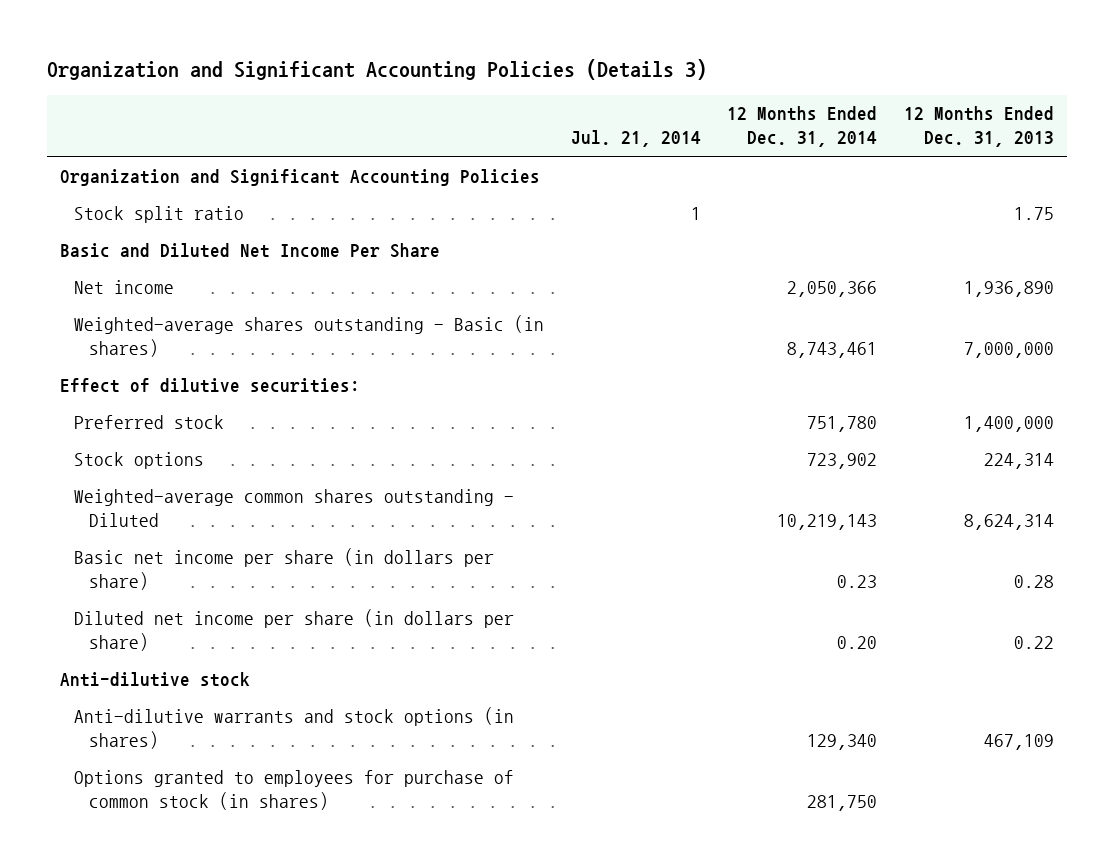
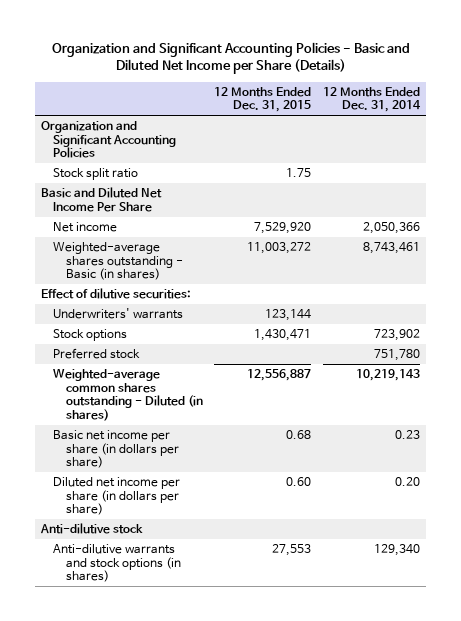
- Organization and Significant Accounting Policies (Details 3)
+ Organization and Significant Accounting Policies - Basic and Diluted Net Income per Share (Details)
- | Jul. 21, 2014 | 12 Months Ended Dec. 31, 2014 | 12 Months Ended Dec. 31, 2013
+ | 12 Months Ended Dec. 31, 2015 | 12 Months Ended Dec. 31, 2014
+ Underwriters' warrants | 123,144 |
- Weighted-average common shares outstanding - Diluted | | 10,219,143 | 8,624,314
moved down: Preferred stock | | 751,780
+ Weighted-average common shares outstanding - Diluted (in shares) | 12,556,887 | 10,219,143
- Options granted to employees for purchase of common stock (in shares) | | 281,750 |

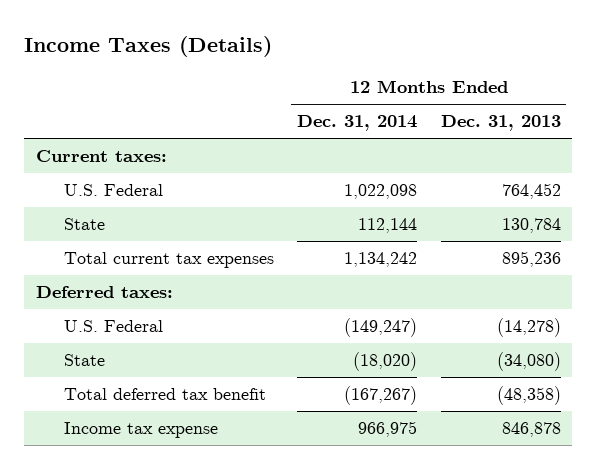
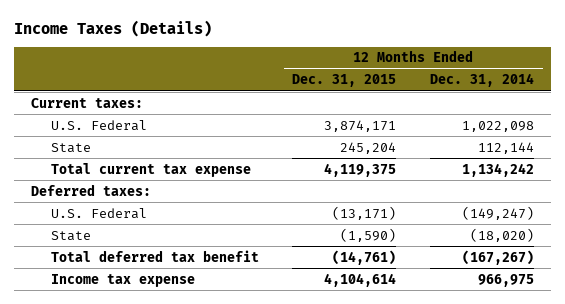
- | 12 Months Ended Dec. 31, 2014 | 12 Months Ended Dec. 31, 2013
+ | 12 Months Ended Dec. 31, 2015 | 12 Months Ended Dec. 31, 2014
- Total current tax expenses | 1,134,242 | 895,236
+ Total current tax expense | 4,119,375 | 1,134,242

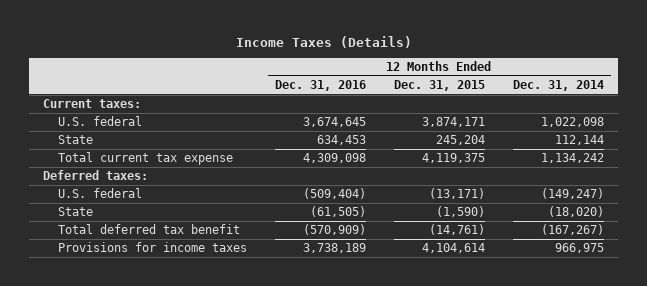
- | 12 Months Ended Dec. 31, 2015 | 12 Months Ended Dec. 31, 2014
+ | 12 Months Ended Dec. 31, 2016 | 12 Months Ended Dec. 31, 2015 | 12 Months Ended Dec. 31, 2014
- U.S. Federal | 3,874,171 | 1,022,098
+ U.S. federal | 3,674,645 | 3,874,171 | 1,022,098
- U.S. Federal | (13,171) | (149,247)
+ U.S. federal | (509,404) | (13,171) | (149,247)
- Income tax expense | 4,104,614 | 966,975
+ Provisions for income taxes | 3,738,189 | 4,104,614 | 966,975

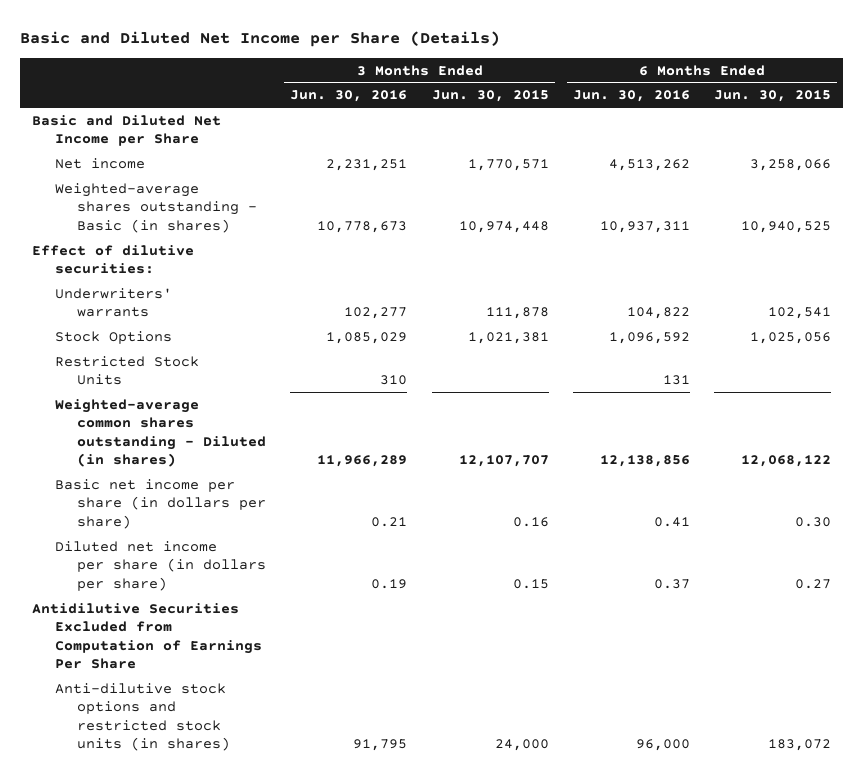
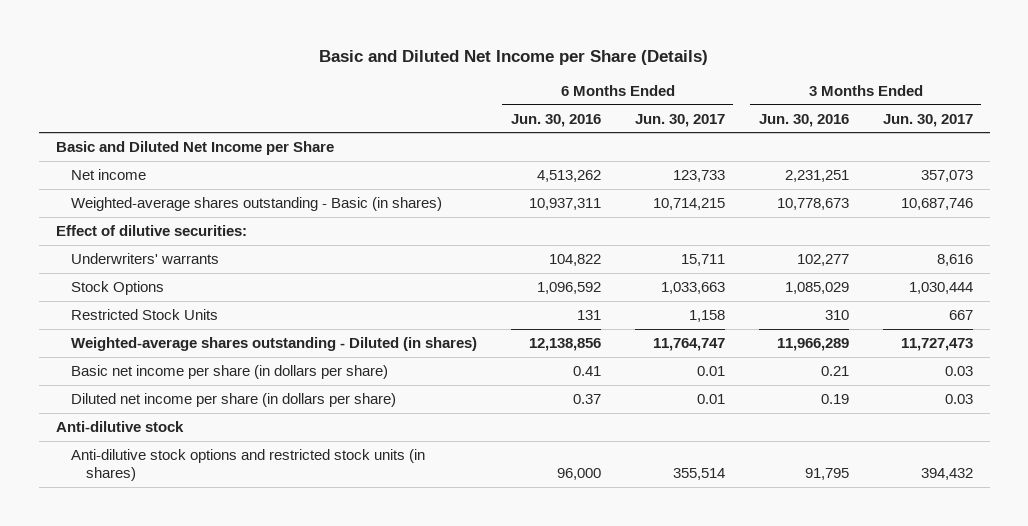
- | 3 Months Ended Jun. 30, 2016 | 3 Months Ended Jun. 30, 2015 | 6 Months Ended Jun. 30, 2016 | 6 Months Ended Jun. 30, 2015
+ | 6 Months Ended Jun. 30, 2016 | 6 Months Ended Jun. 30, 2017 | 3 Months Ended Jun. 30, 2016 | 3 Months Ended Jun. 30, 2017
- Weighted-average common shares outstanding - Diluted (in shares) | 11,966,289 | 12,107,707 | 12,138,856 | 12,068,122
+ Weighted-average shares outstanding - Diluted (in shares) | 12,138,856 | 11,764,747 | 11,966,289 | 11,727,473
- Antidilutive Securities Excluded from Computation of Earnings Per Share
+ Anti-dilutive stock

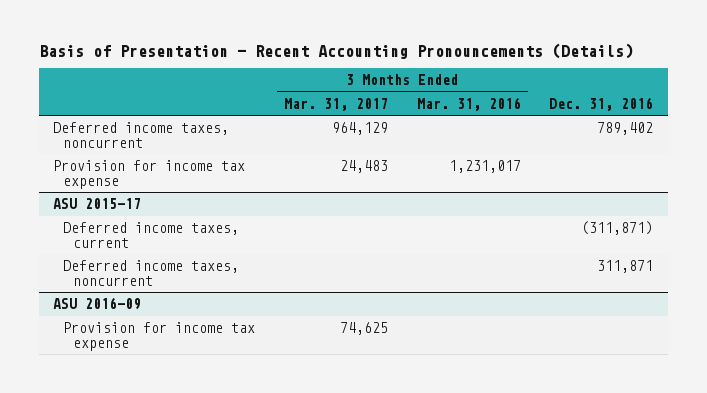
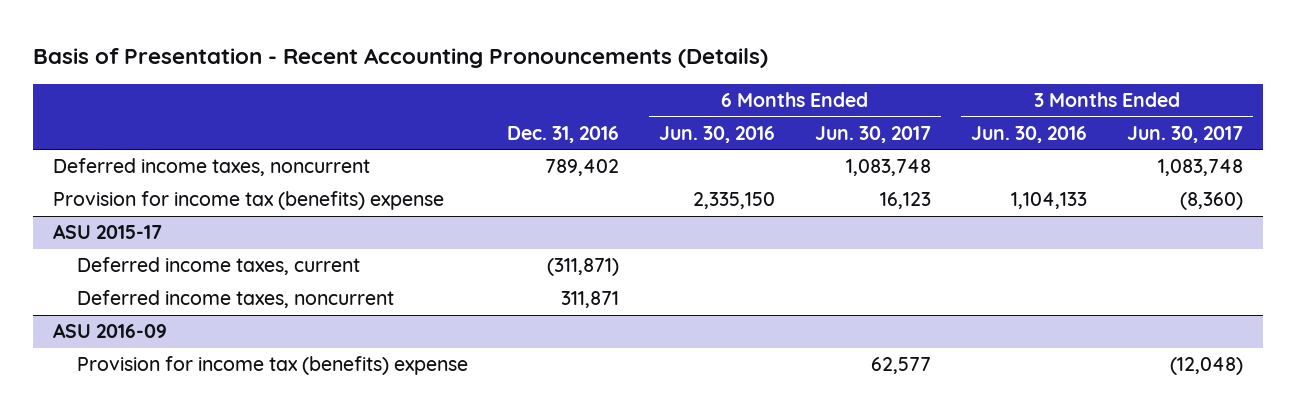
- | 3 Months Ended Mar. 31, 2017 | 3 Months Ended Mar. 31, 2016 | Dec. 31, 2016
+ | Dec. 31, 2016 | 6 Months Ended Jun. 30, 2016 | 6 Months Ended Jun. 30, 2017 | 3 Months Ended Jun. 30, 2016 | 3 Months Ended Jun. 30, 2017
- Provision for income tax expense | 24,483 | 1,231,017 |
+ Provision for income tax (benefits) expense | | 2,335,150 | 16,123 | 1,104,133 | (8,360)
@ ASU 2016-09
- Provision for income tax expense | 74,625 | |
+ Provision for income tax (benefits) expense | | | 62,577 | | (12,048)

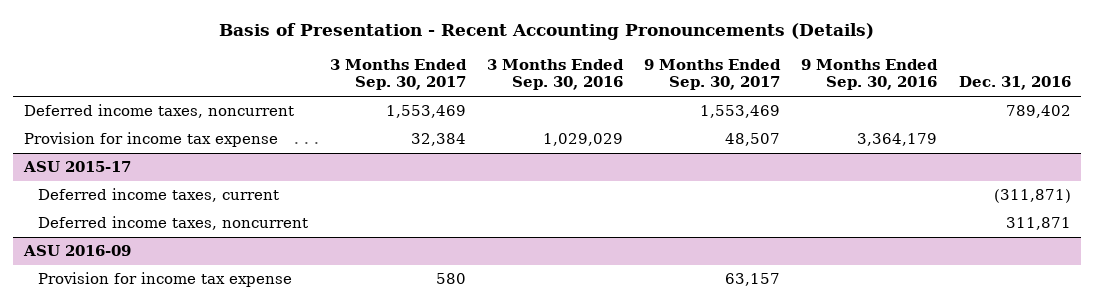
- | Dec. 31, 2016 | 6 Months Ended Jun. 30, 2016 | 6 Months Ended Jun. 30, 2017 | 3 Months Ended Jun. 30, 2016 | 3 Months Ended Jun. 30, 2017
+ | 3 Months Ended Sep. 30, 2017 | 3 Months Ended Sep. 30, 2016 | 9 Months Ended Sep. 30, 2017 | 9 Months Ended Sep. 30, 2016 | Dec. 31, 2016
- Provision for income tax (benefits) expense | | 2,335,150 | 16,123 | 1,104,133 | (8,360)
+ Provision for income tax expense | 32,384 | 1,029,029 | 48,507 | 3,364,179 |
@ ASU 2016-09
- Provision for income tax (benefits) expense | | | 62,577 | | (12,048)
+ Provision for income tax expense | 580 | | 63,157 | |

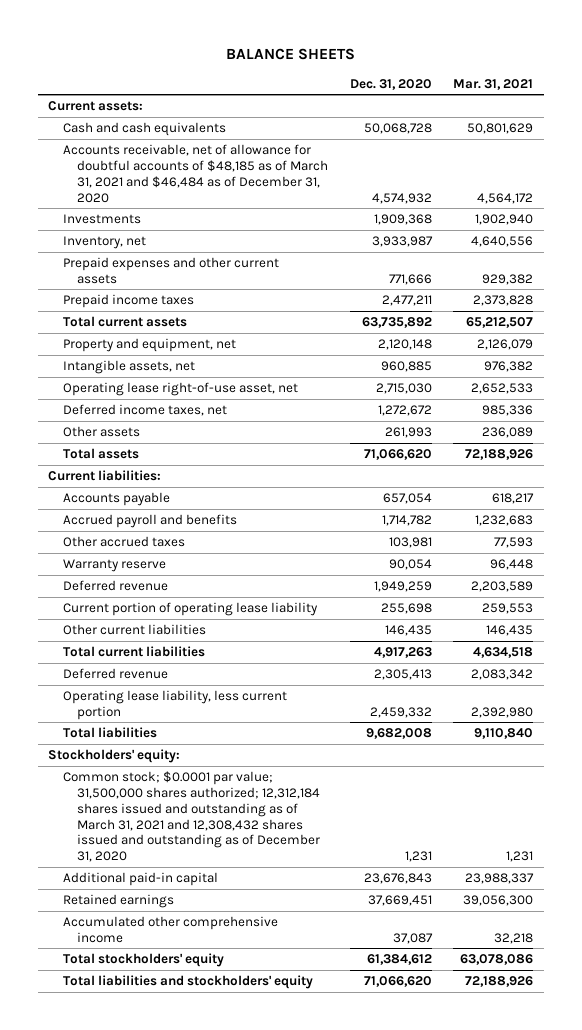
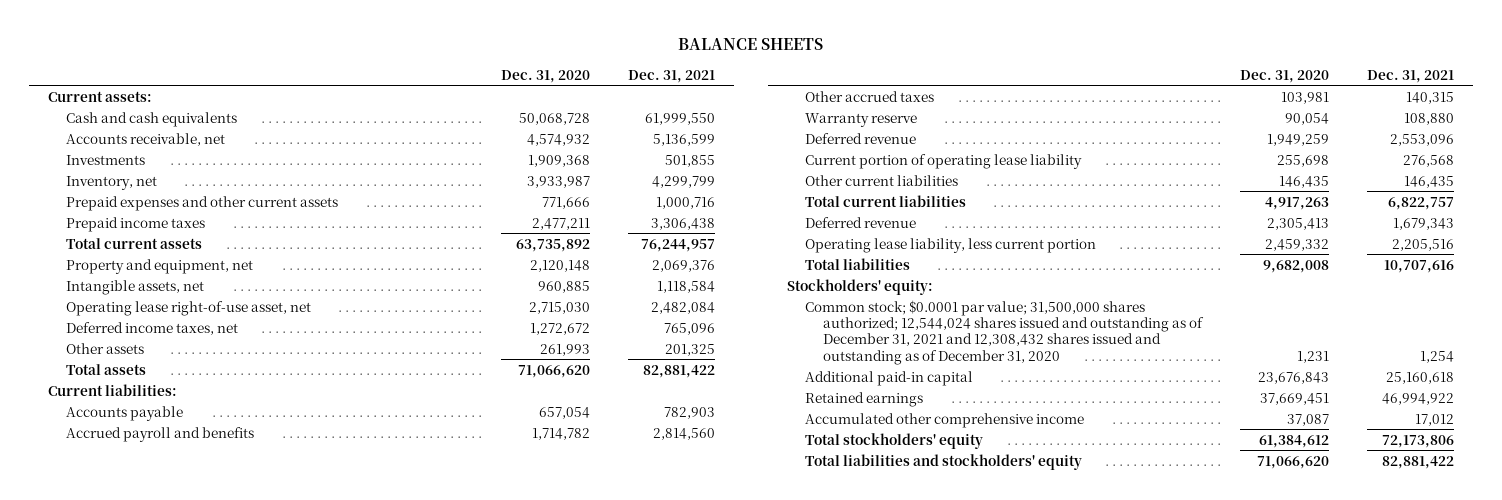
- | Dec. 31, 2020 | Mar. 31, 2021
+ | Dec. 31, 2020 | Dec. 31, 2021
- Accounts receivable, net of allowance for doubtful accounts of $48,185 as of March 31, 2021 and $46,484 as of December 31, 2020 | 4,574,932 | 4,564,172
+ Accounts receivable, net | 4,574,932 | 5,136,599
- Common stock; $0.0001 par value; 31,500,000 shares authorized; 12,312,184 shares issued and outstanding as of March 31, 2021 and 12,308,432 shares issued and outstanding as of December 31, 2020 | 1,231 | 1,231
+ Common stock; $0.0001 par value; 31,500,000 shares authorized; 12,544,024 shares issued and outstanding as of December 31, 2021 and 12,308,432 shares issued and outstanding as of December 31, 2020 | 1,231 | 1,254

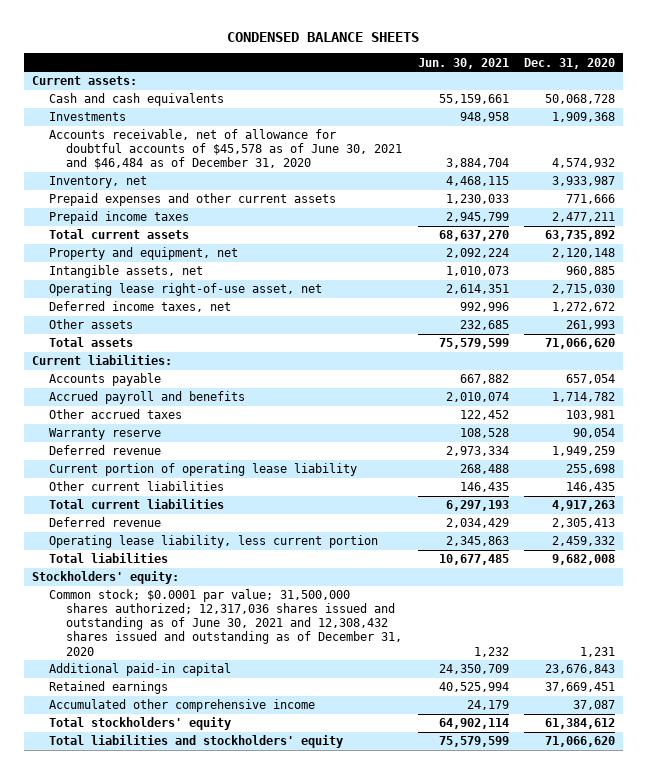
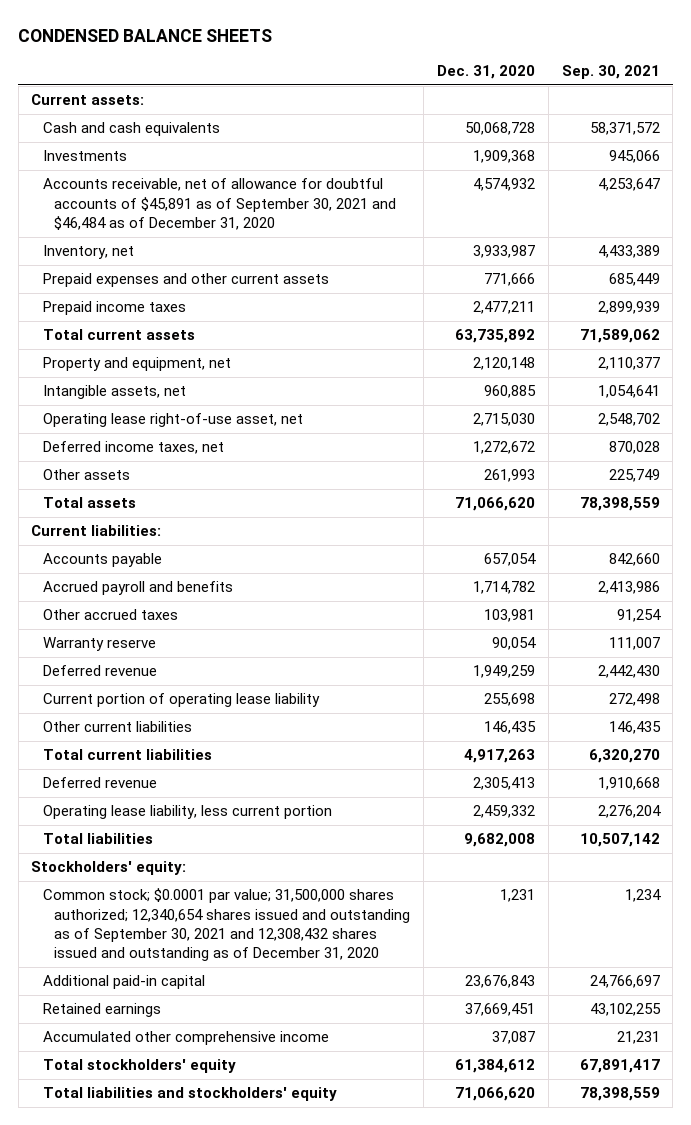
- | Jun. 30, 2021 | Dec. 31, 2020
+ | Dec. 31, 2020 | Sep. 30, 2021
- Accounts receivable, net of allowance for doubtful accounts of $45,578 as of June 30, 2021 and $46,484 as of December 31, 2020 | 3,884,704 | 4,574,932
+ Accounts receivable, net of allowance for doubtful accounts of $45,891 as of September 30, 2021 and $46,484 as of December 31, 2020 | 4,574,932 | 4,253,647
- Common stock; $0.0001 par value; 31,500,000 shares authorized; 12,317,036 shares issued and outstanding as of June 30, 2021 and 12,308,432 shares issued and outstanding as of December 31, 2020 | 1,232 | 1,231
+ Common stock; $0.0001 par value; 31,500,000 shares authorized; 12,340,654 shares issued and outstanding as of September 30, 2021 and 12,308,432 shares issued and outstanding as of December 31, 2020 | 1,231 | 1,234

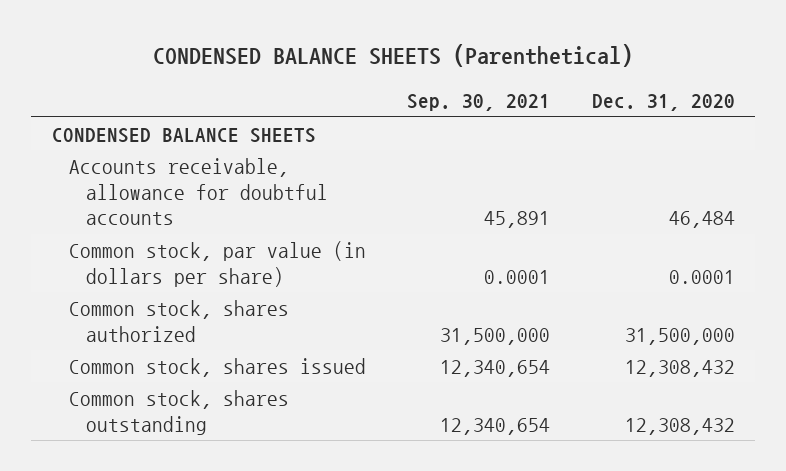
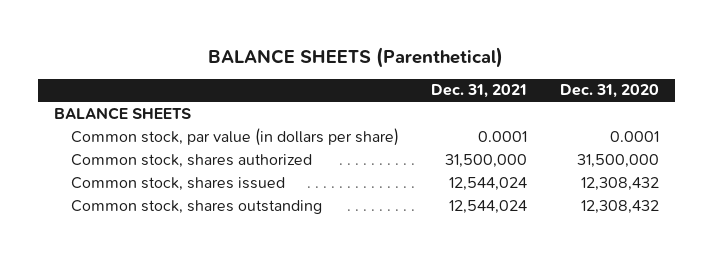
- CONDENSED BALANCE SHEETS (Parenthetical)
+ BALANCE SHEETS (Parenthetical)
- | Sep. 30, 2021 | Dec. 31, 2020
+ | Dec. 31, 2021 | Dec. 31, 2020
- CONDENSED BALANCE SHEETS
- Accounts receivable, allowance for doubtful accounts | 45,891 | 46,484
+ BALANCE SHEETS

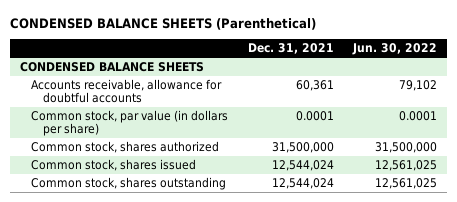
- BALANCE SHEETS (Parenthetical)
+ CONDENSED BALANCE SHEETS (Parenthetical)
- | Dec. 31, 2021 | Dec. 31, 2020
+ | Dec. 31, 2021 | Jun. 30, 2022
- BALANCE SHEETS
+ CONDENSED BALANCE SHEETS
+ Accounts receivable, allowance for doubtful accounts | 60,361 | 79,102

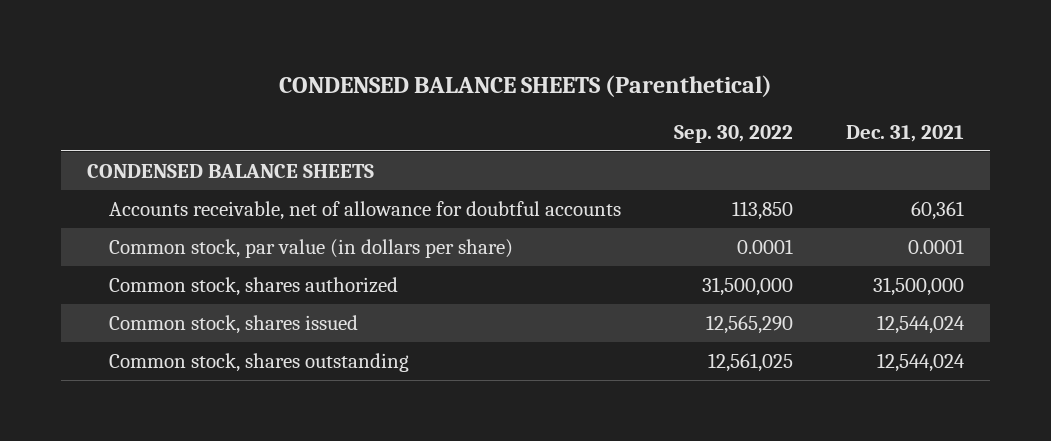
- | Dec. 31, 2021 | Jun. 30, 2022
+ | Sep. 30, 2022 | Dec. 31, 2021
- Accounts receivable, allowance for doubtful accounts | 60,361 | 79,102
+ Accounts receivable, net of allowance for doubtful accounts | 113,850 | 60,361

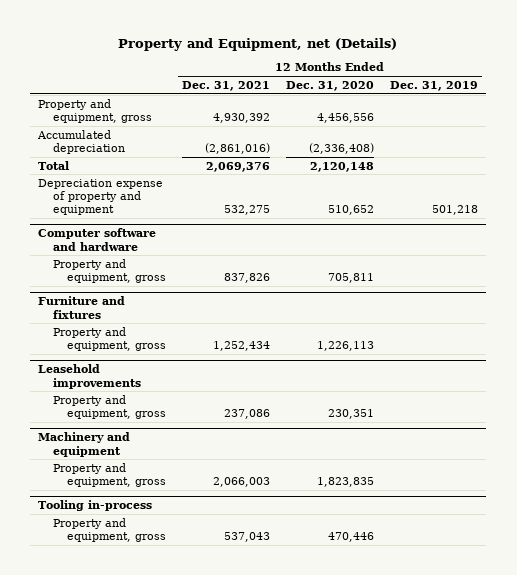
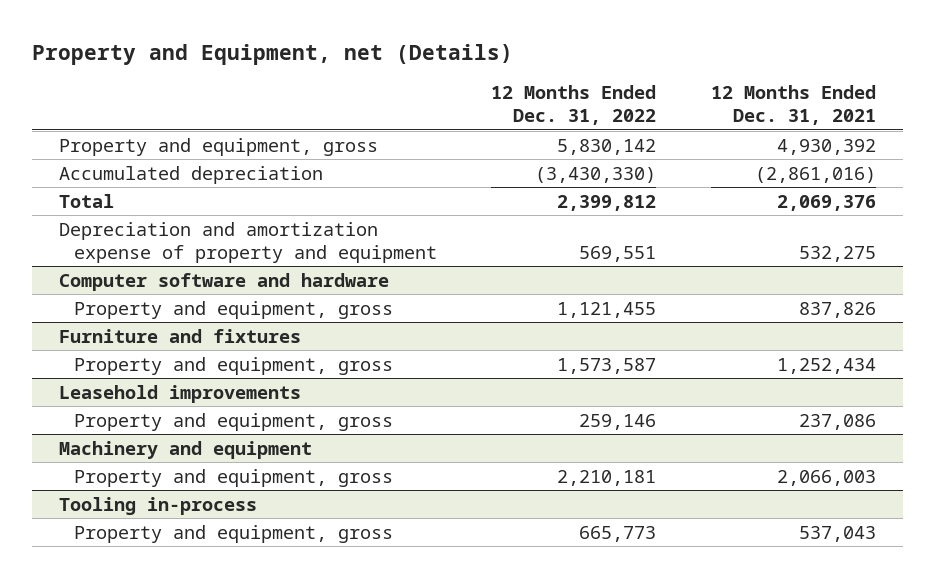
- | 12 Months Ended Dec. 31, 2021 | 12 Months Ended Dec. 31, 2020 | 12 Months Ended Dec. 31, 2019
+ | 12 Months Ended Dec. 31, 2022 | 12 Months Ended Dec. 31, 2021
- Depreciation expense of property and equipment | 532,275 | 510,652 | 501,218
+ Depreciation and amortization expense of property and equipment | 569,551 | 532,275

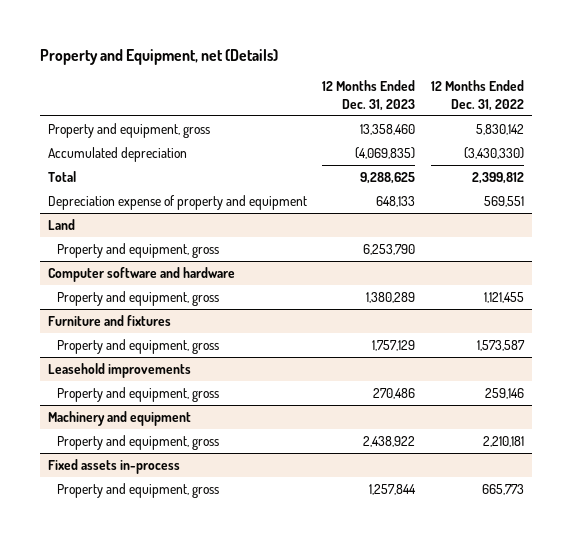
- | 12 Months Ended Dec. 31, 2022 | 12 Months Ended Dec. 31, 2021
+ | 12 Months Ended Dec. 31, 2023 | 12 Months Ended Dec. 31, 2022
- Depreciation and amortization expense of property and equipment | 569,551 | 532,275
+ Depreciation expense of property and equipment | 648,133 | 569,551
+ Land
+ Property and equipment, gross | 6,253,790 |
- Tooling in-process
+ Fixed assets in-process

